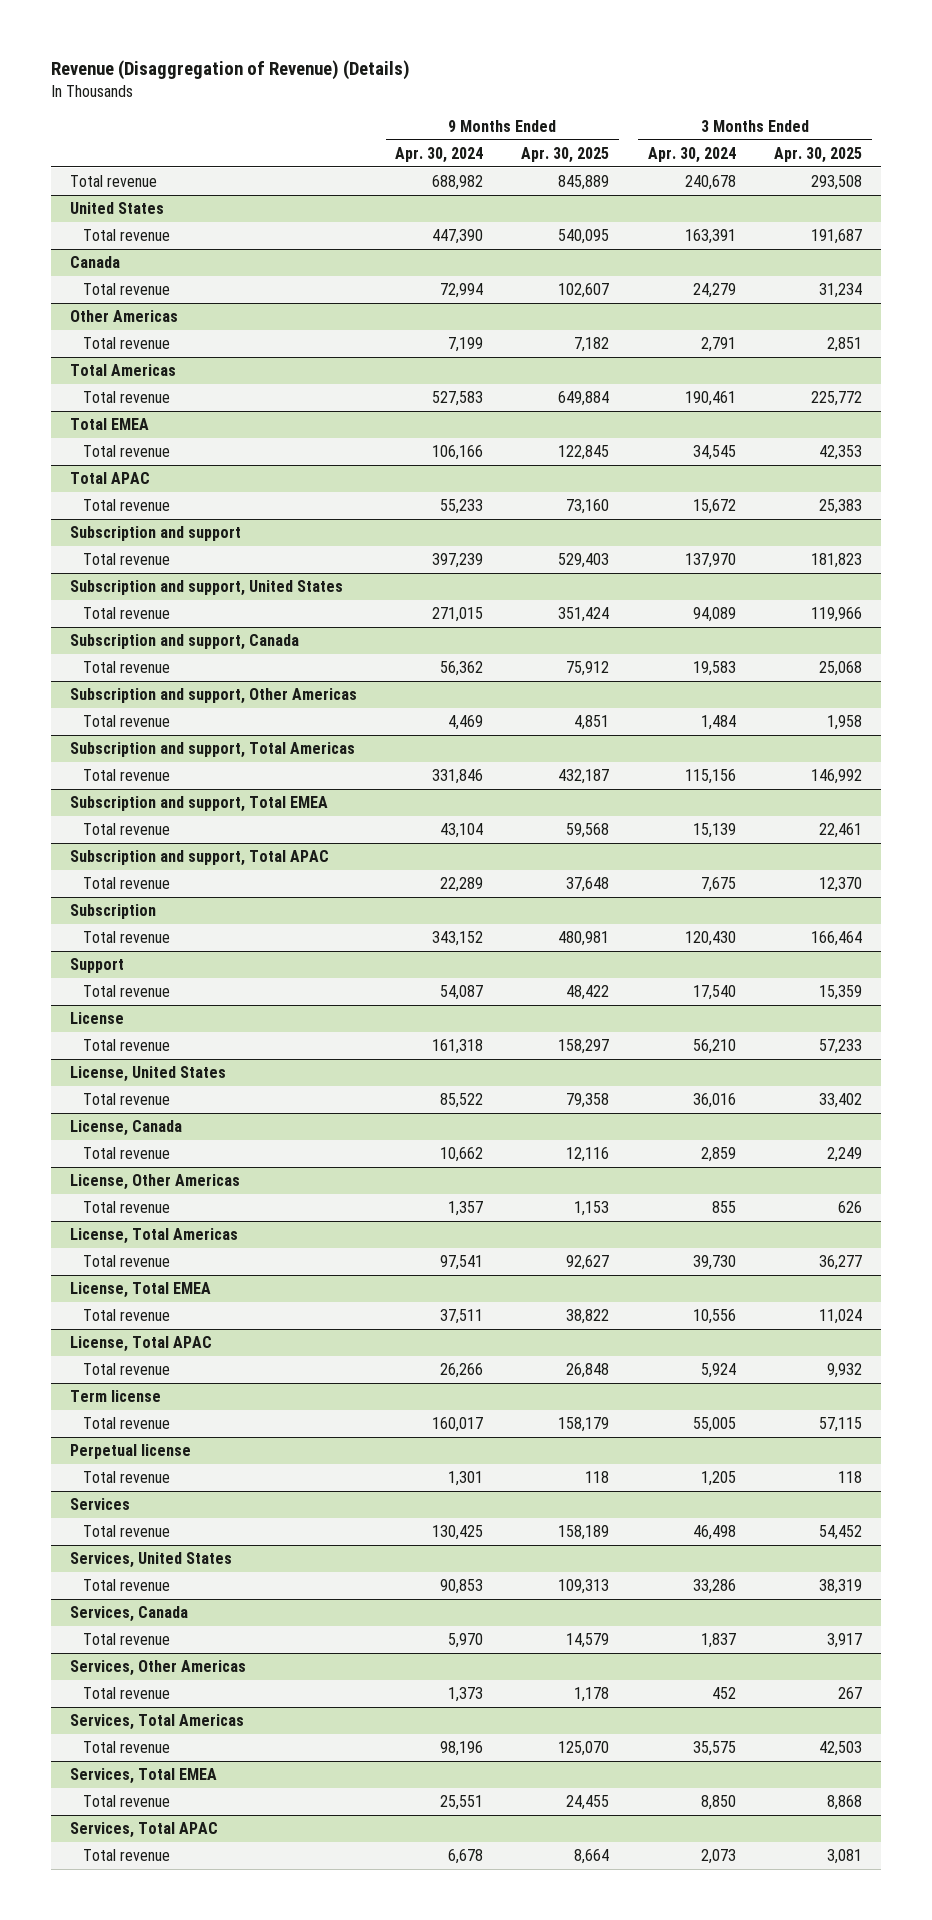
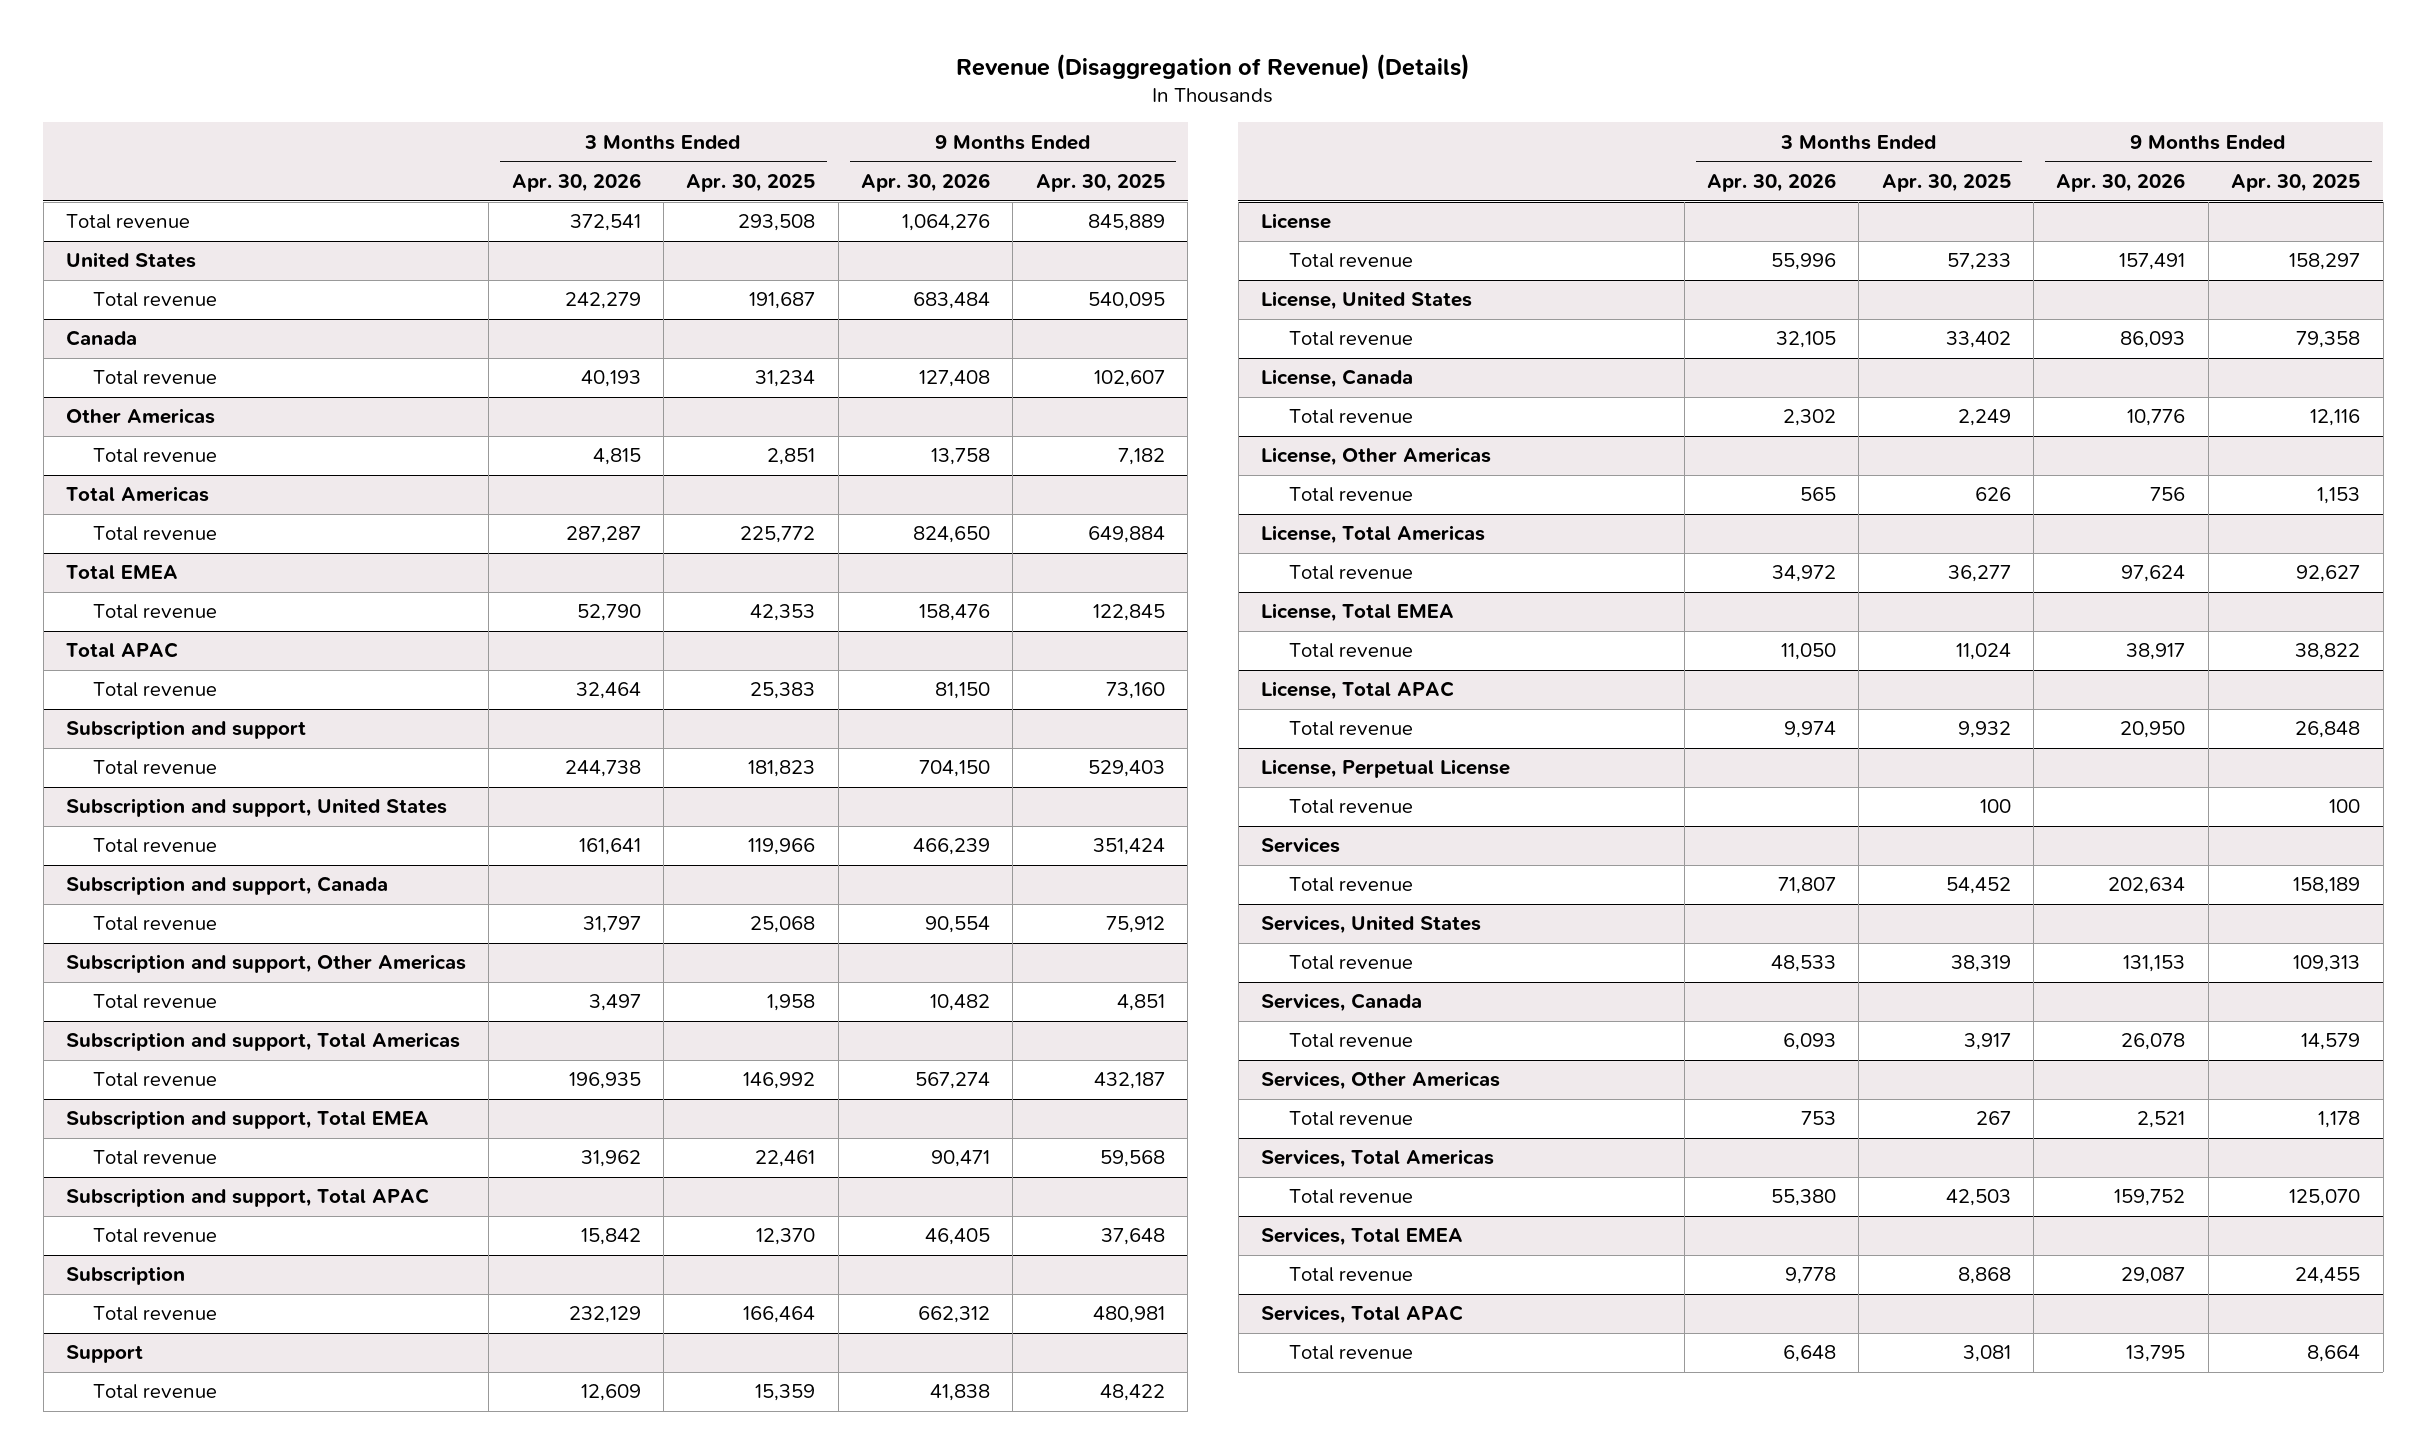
- | 9 Months Ended Apr. 30, 2024 | 9 Months Ended Apr. 30, 2025 | 3 Months Ended Apr. 30, 2024 | 3 Months Ended Apr. 30, 2025
+ | 3 Months Ended Apr. 30, 2026 | 3 Months Ended Apr. 30, 2025 | 9 Months Ended Apr. 30, 2026 | 9 Months Ended Apr. 30, 2025
- Term license
- Total revenue | 160,017 | 158,179 | 55,005 | 57,115
- Perpetual license
- Total revenue | 1,301 | 118 | 1,205 | 118
+ License, Perpetual License
+ Total revenue | | 100 | | 100

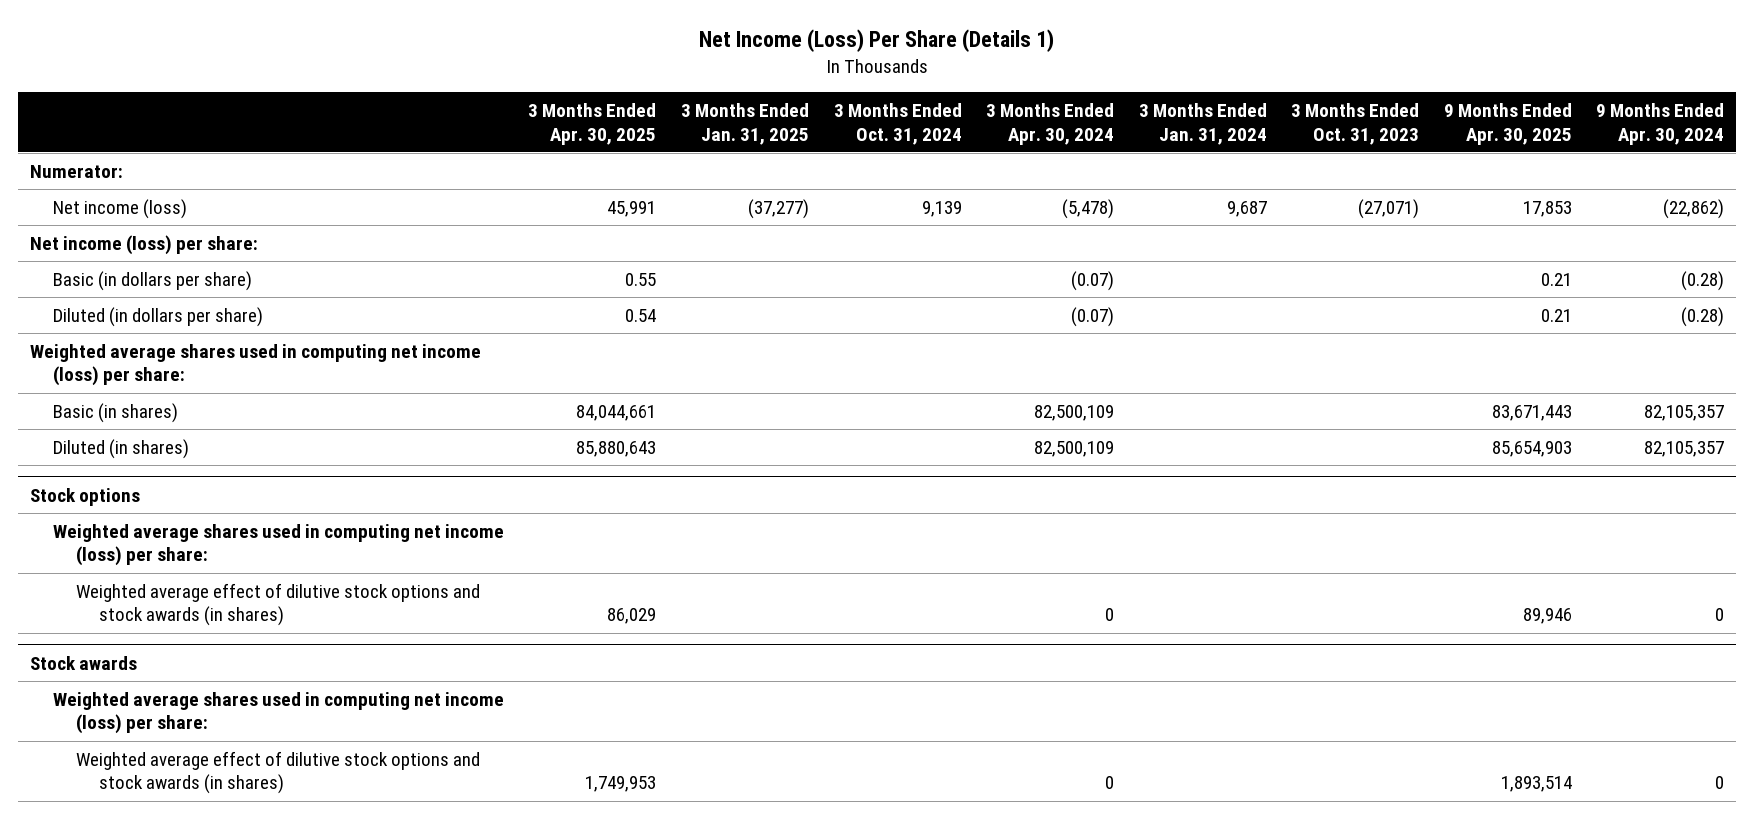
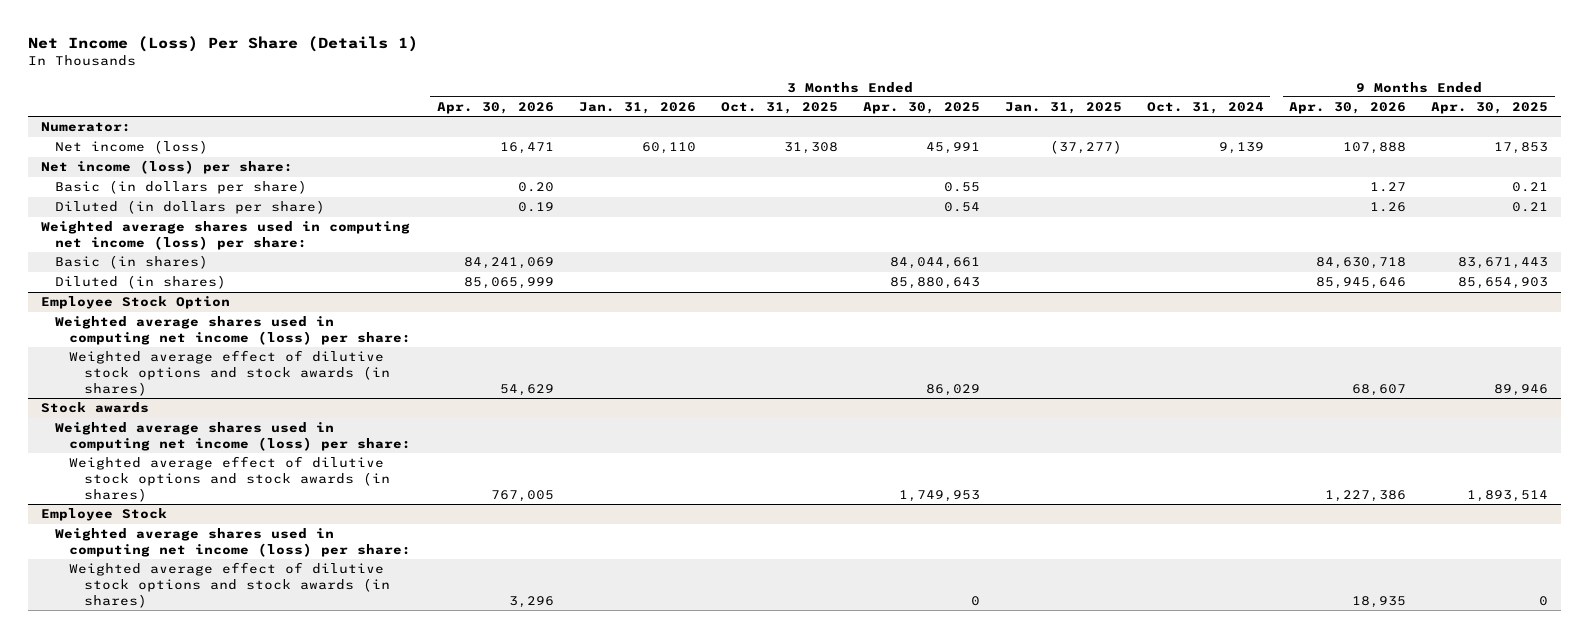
- | 3 Months Ended Apr. 30, 2025 | 3 Months Ended Jan. 31, 2025 | 3 Months Ended Oct. 31, 2024 | 3 Months Ended Apr. 30, 2024 | 3 Months Ended Jan. 31, 2024 | 3 Months Ended Oct. 31, 2023 | 9 Months Ended Apr. 30, 2025 | 9 Months Ended Apr. 30, 2024
+ | 3 Months Ended Apr. 30, 2026 | 3 Months Ended Jan. 31, 2026 | 3 Months Ended Oct. 31, 2025 | 3 Months Ended Apr. 30, 2025 | 3 Months Ended Jan. 31, 2025 | 3 Months Ended Oct. 31, 2024 | 9 Months Ended Apr. 30, 2026 | 9 Months Ended Apr. 30, 2025
- Stock options
+ Employee Stock Option
+ Employee Stock
+ Weighted average shares used in computing net income (loss) per share:
+ Weighted average effect of dilutive stock options and stock awards (in shares) | 3,296 | | | 0 | | | 18,935 | 0

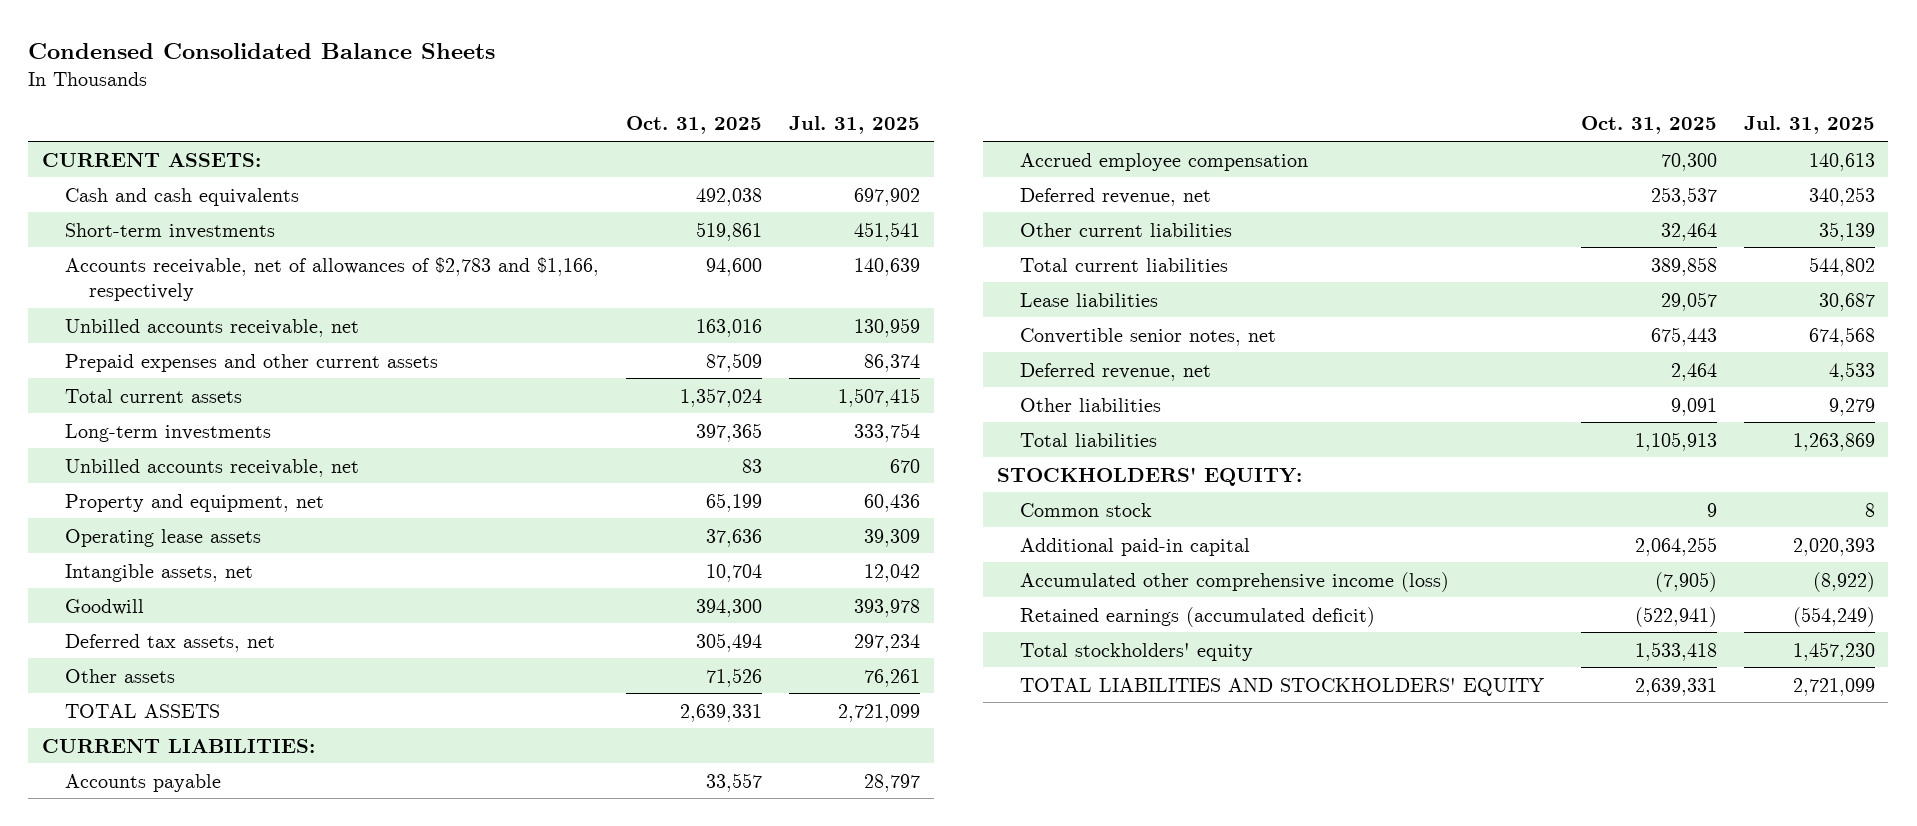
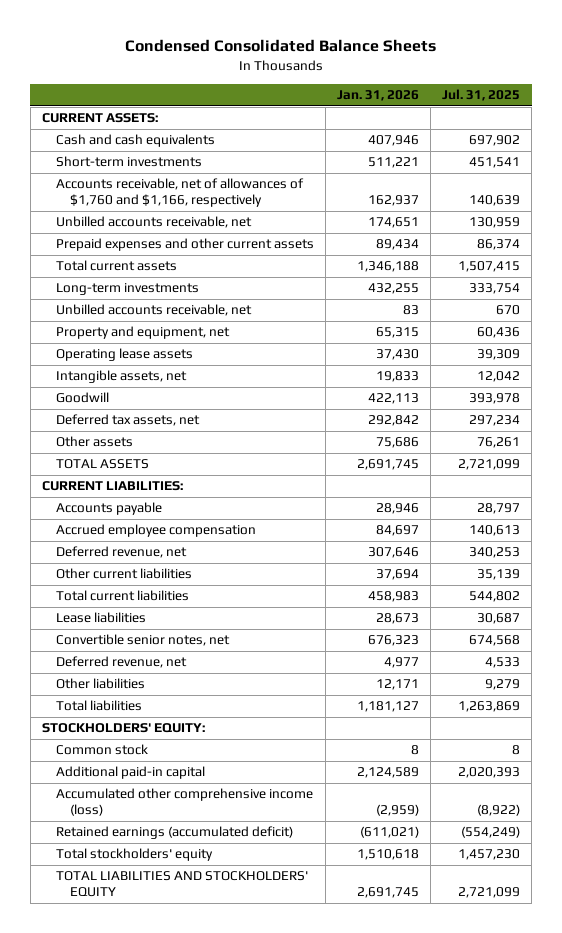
- | Oct. 31, 2025 | Jul. 31, 2025
+ | Jan. 31, 2026 | Jul. 31, 2025
- Accounts receivable, net of allowances of $2,783 and $1,166, respectively | 94,600 | 140,639
+ Accounts receivable, net of allowances of $1,760 and $1,166, respectively | 162,937 | 140,639

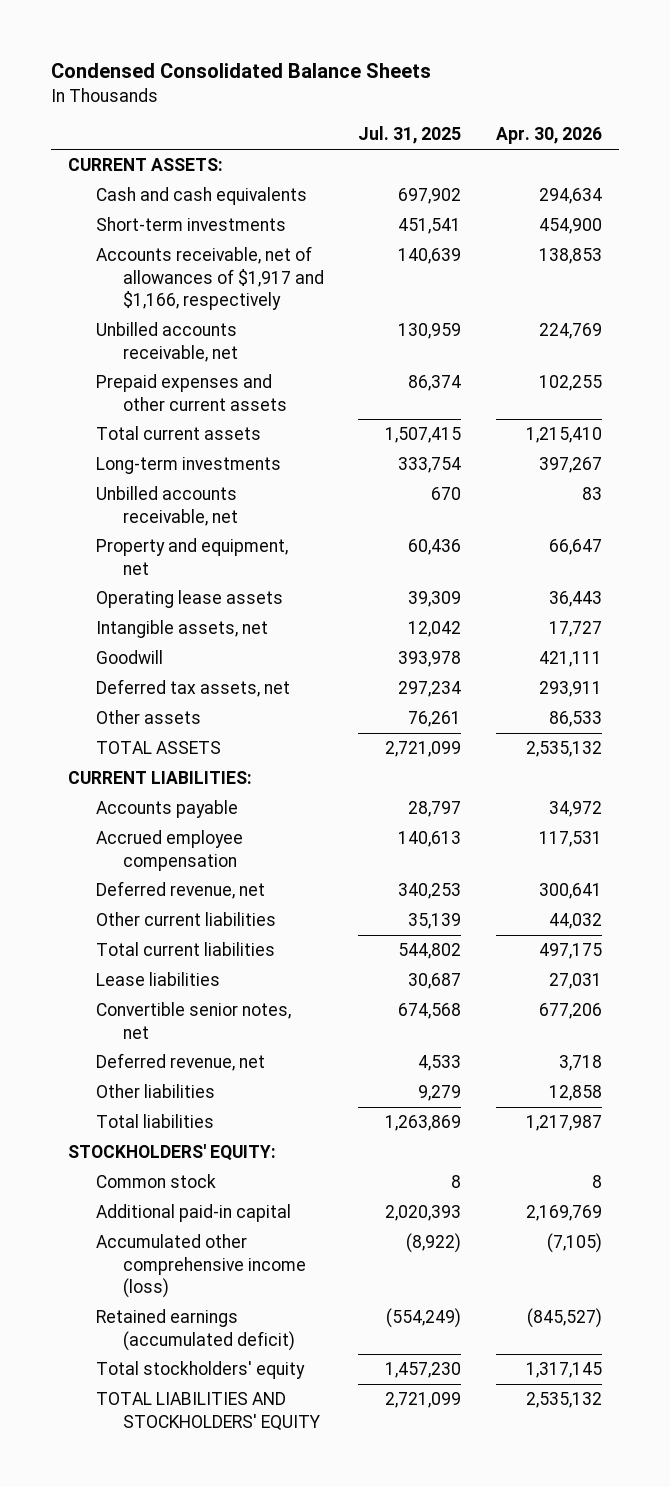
- | Jan. 31, 2026 | Jul. 31, 2025
+ | Jul. 31, 2025 | Apr. 30, 2026
- Accounts receivable, net of allowances of $1,760 and $1,166, respectively | 162,937 | 140,639
+ Accounts receivable, net of allowances of $1,917 and $1,166, respectively | 140,639 | 138,853

